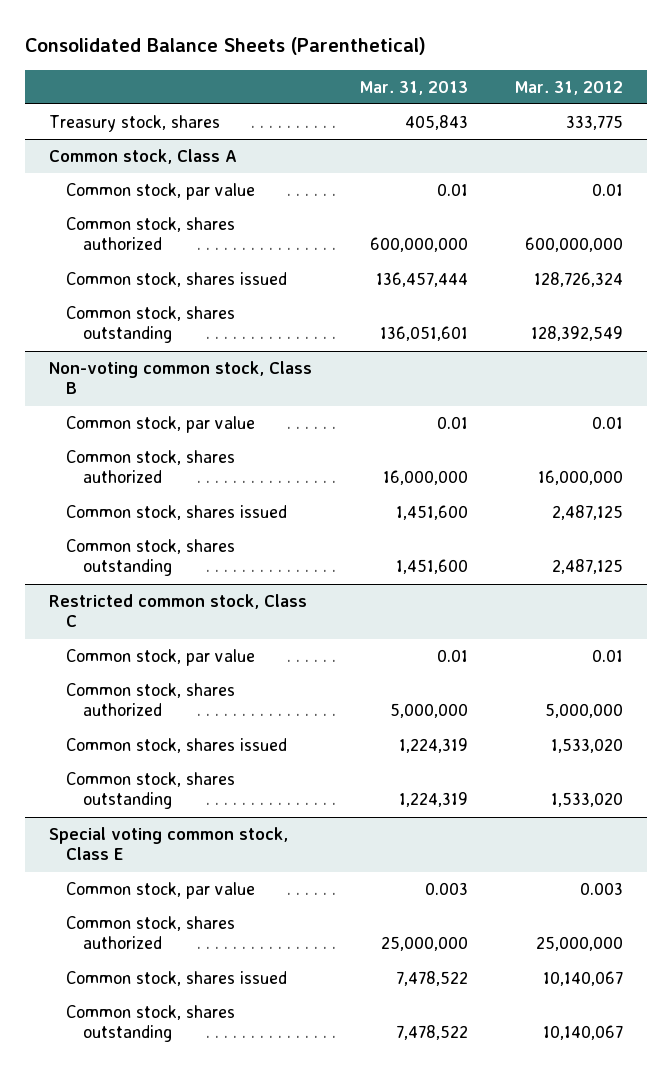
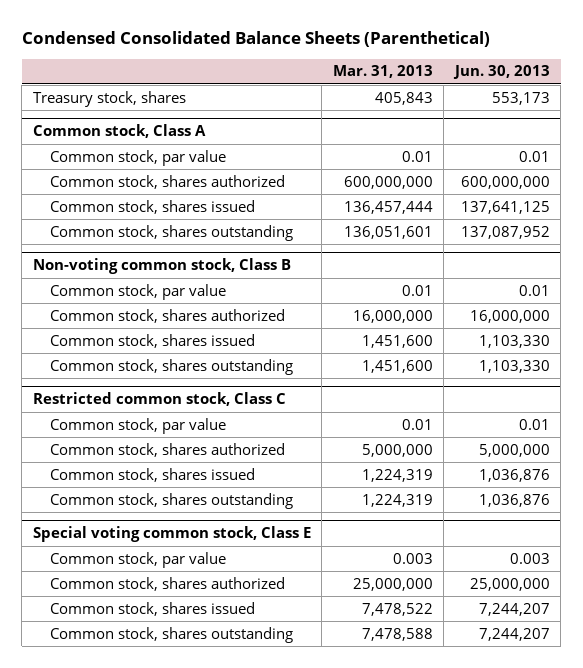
- Consolidated Balance Sheets (Parenthetical)
+ Condensed Consolidated Balance Sheets (Parenthetical)
- | Mar. 31, 2013 | Mar. 31, 2012
+ | Mar. 31, 2013 | Jun. 30, 2013
@ Special voting common stock, Class E
- Common stock, shares outstanding | 7,478,522 | 10,140,067
+ Common stock, shares outstanding | 7,478,588 | 7,244,207

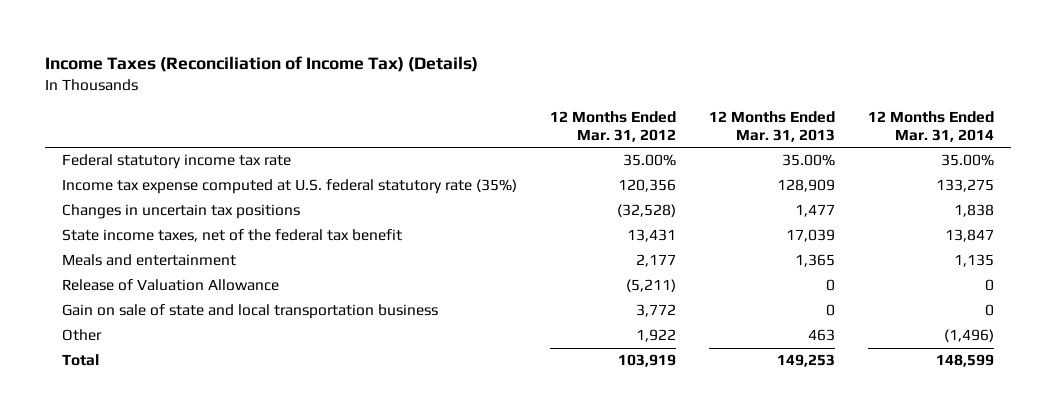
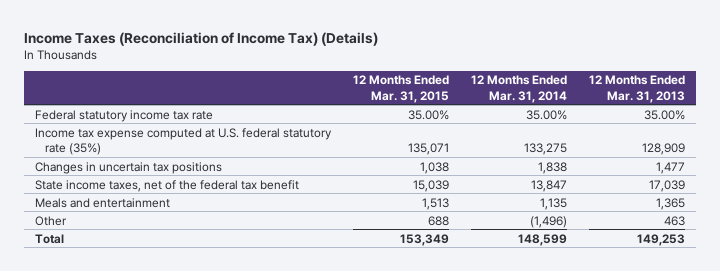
- | 12 Months Ended Mar. 31, 2012 | 12 Months Ended Mar. 31, 2013 | 12 Months Ended Mar. 31, 2014
+ | 12 Months Ended Mar. 31, 2015 | 12 Months Ended Mar. 31, 2014 | 12 Months Ended Mar. 31, 2013
- Release of Valuation Allowance | (5,211) | 0 | 0
- Gain on sale of state and local transportation business | 3,772 | 0 | 0

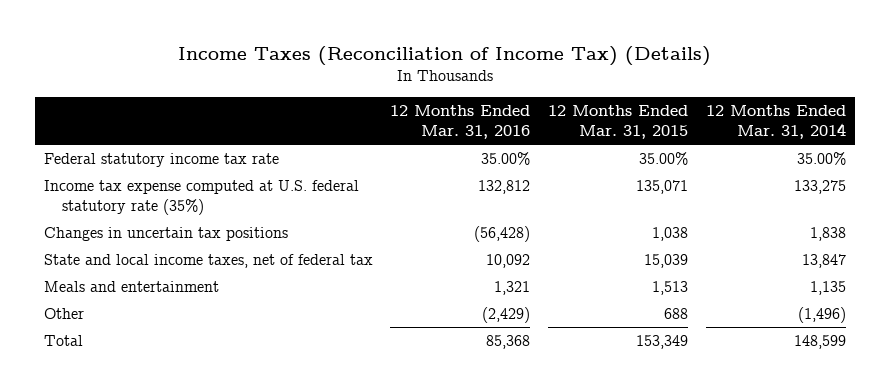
- | 12 Months Ended Mar. 31, 2015 | 12 Months Ended Mar. 31, 2014 | 12 Months Ended Mar. 31, 2013
+ | 12 Months Ended Mar. 31, 2016 | 12 Months Ended Mar. 31, 2015 | 12 Months Ended Mar. 31, 2014
- State income taxes, net of the federal tax benefit | 15,039 | 13,847 | 17,039
+ State and local income taxes, net of federal tax | 10,092 | 15,039 | 13,847

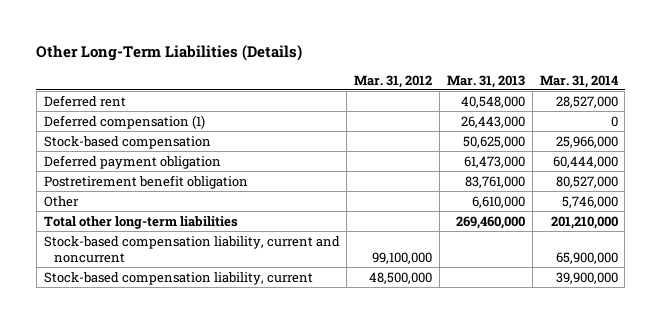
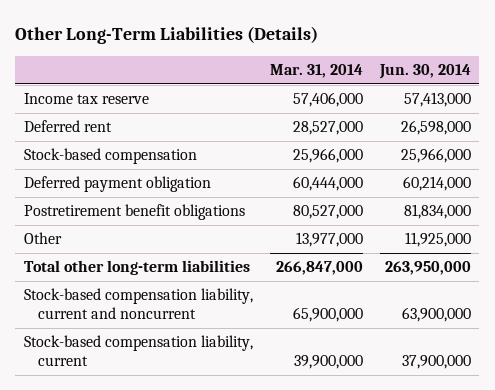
- | Mar. 31, 2012 | Mar. 31, 2013 | Mar. 31, 2014
+ | Mar. 31, 2014 | Jun. 30, 2014
+ Income tax reserve | 57,406,000 | 57,413,000
- Deferred compensation (1) | | 26,443,000 | 0
- Postretirement benefit obligation | | 83,761,000 | 80,527,000
- Other | | 6,610,000 | 5,746,000
- Total other long-term liabilities | | 269,460,000 | 201,210,000
+ Postretirement benefit obligations | 80,527,000 | 81,834,000
+ Other | 13,977,000 | 11,925,000
+ Total other long-term liabilities | 266,847,000 | 263,950,000

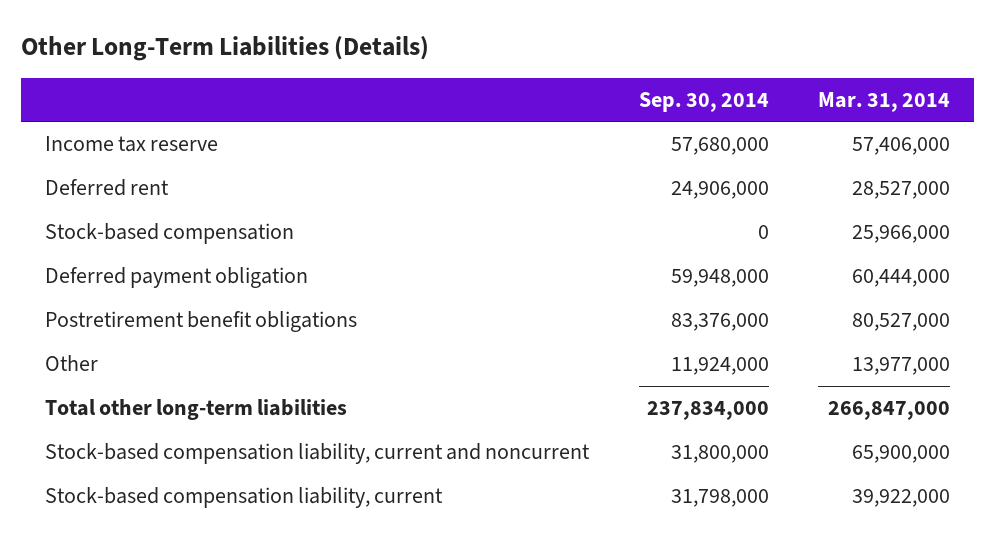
- | Mar. 31, 2014 | Jun. 30, 2014
+ | Sep. 30, 2014 | Mar. 31, 2014
- Stock-based compensation liability, current | 39,900,000 | 37,900,000
+ Stock-based compensation liability, current | 31,798,000 | 39,922,000

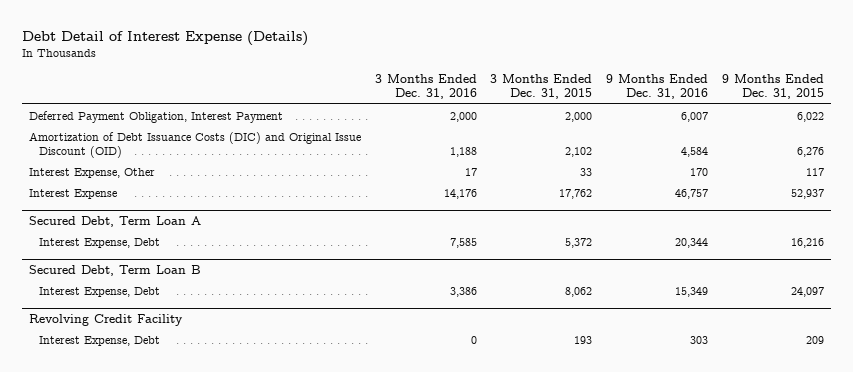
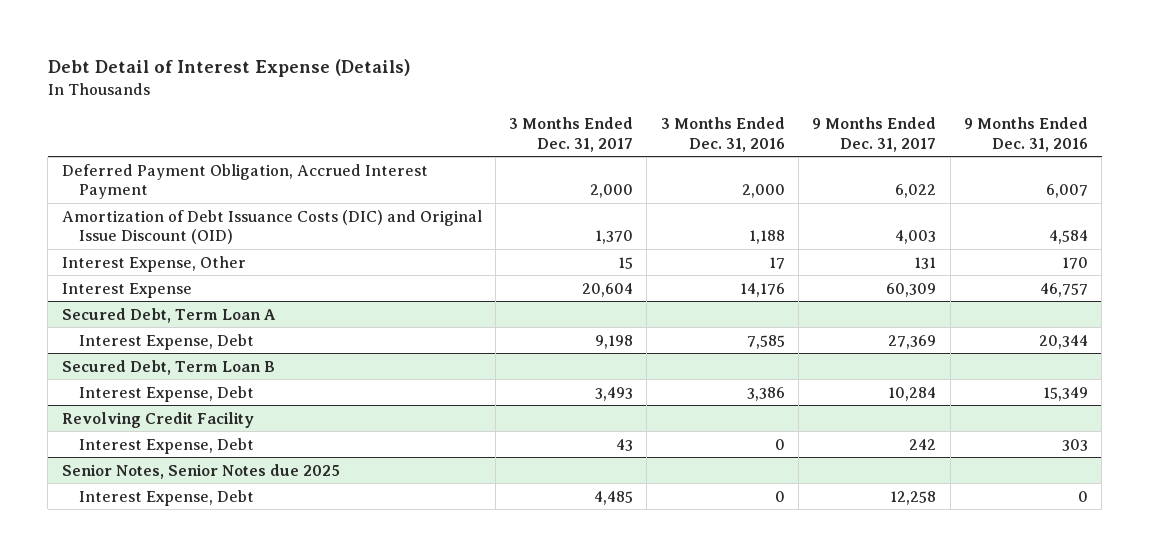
- | 3 Months Ended Dec. 31, 2016 | 3 Months Ended Dec. 31, 2015 | 9 Months Ended Dec. 31, 2016 | 9 Months Ended Dec. 31, 2015
+ | 3 Months Ended Dec. 31, 2017 | 3 Months Ended Dec. 31, 2016 | 9 Months Ended Dec. 31, 2017 | 9 Months Ended Dec. 31, 2016
- Deferred Payment Obligation, Interest Payment | 2,000 | 2,000 | 6,007 | 6,022
+ Deferred Payment Obligation, Accrued Interest Payment | 2,000 | 2,000 | 6,022 | 6,007
+ Senior Notes, Senior Notes due 2025
+ Interest Expense, Debt | 4,485 | 0 | 12,258 | 0

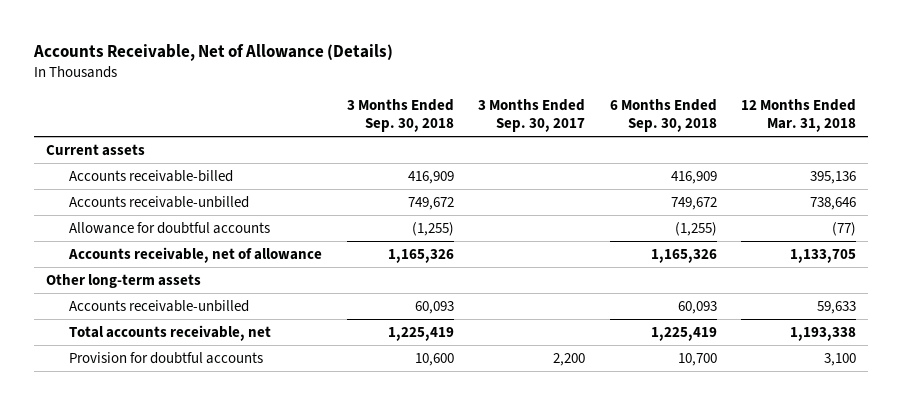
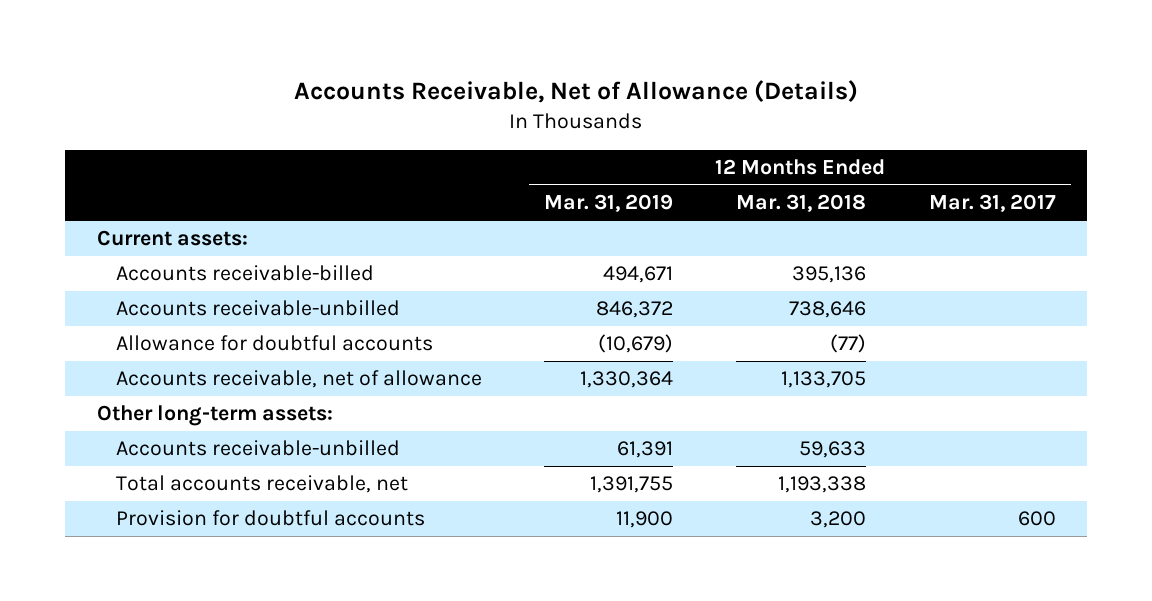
- | 3 Months Ended Sep. 30, 2018 | 3 Months Ended Sep. 30, 2017 | 6 Months Ended Sep. 30, 2018 | 12 Months Ended Mar. 31, 2018
+ | 12 Months Ended Mar. 31, 2019 | 12 Months Ended Mar. 31, 2018 | 12 Months Ended Mar. 31, 2017
- Current assets
+ Current assets:
- Other long-term assets
+ Other long-term assets:
- Provision for doubtful accounts | 10,600 | 2,200 | 10,700 | 3,100
+ Provision for doubtful accounts | 11,900 | 3,200 | 600

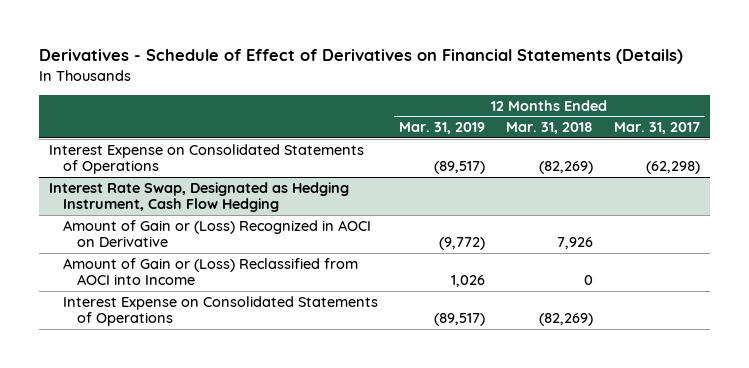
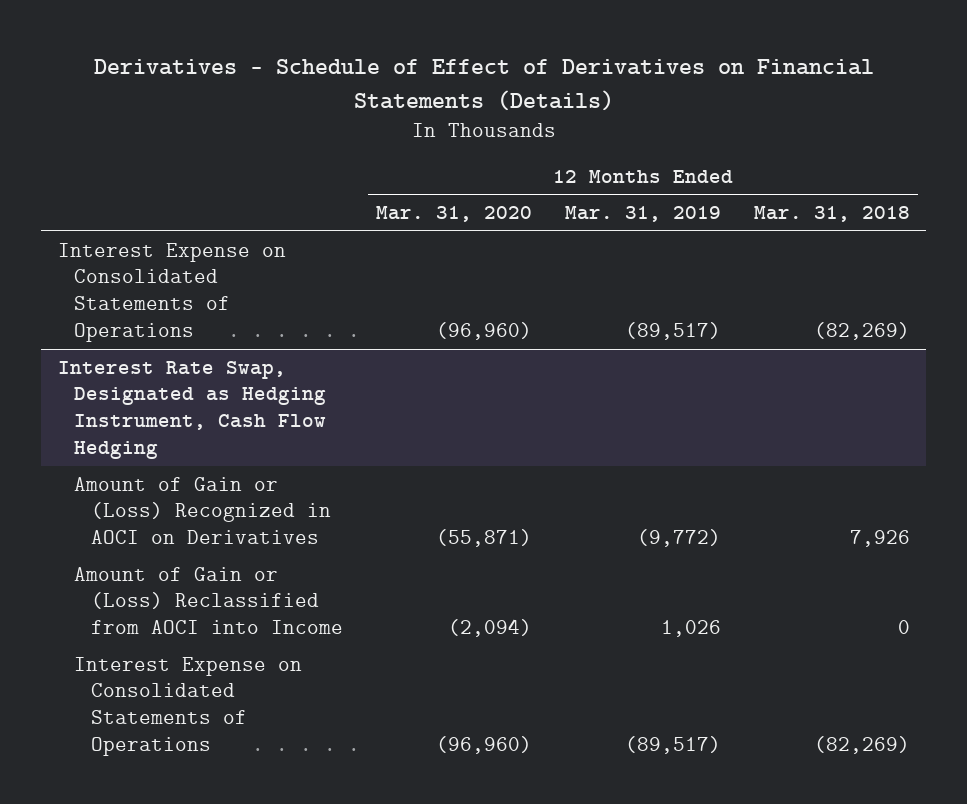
- | 12 Months Ended Mar. 31, 2019 | 12 Months Ended Mar. 31, 2018 | 12 Months Ended Mar. 31, 2017
+ | 12 Months Ended Mar. 31, 2020 | 12 Months Ended Mar. 31, 2019 | 12 Months Ended Mar. 31, 2018
@ Interest Rate Swap, Designated as Hedging Instrument, Cash Flow Hedging
- Amount of Gain or (Loss) Recognized in AOCI on Derivative | (9,772) | 7,926 |
+ Amount of Gain or (Loss) Recognized in AOCI on Derivatives | (55,871) | (9,772) | 7,926

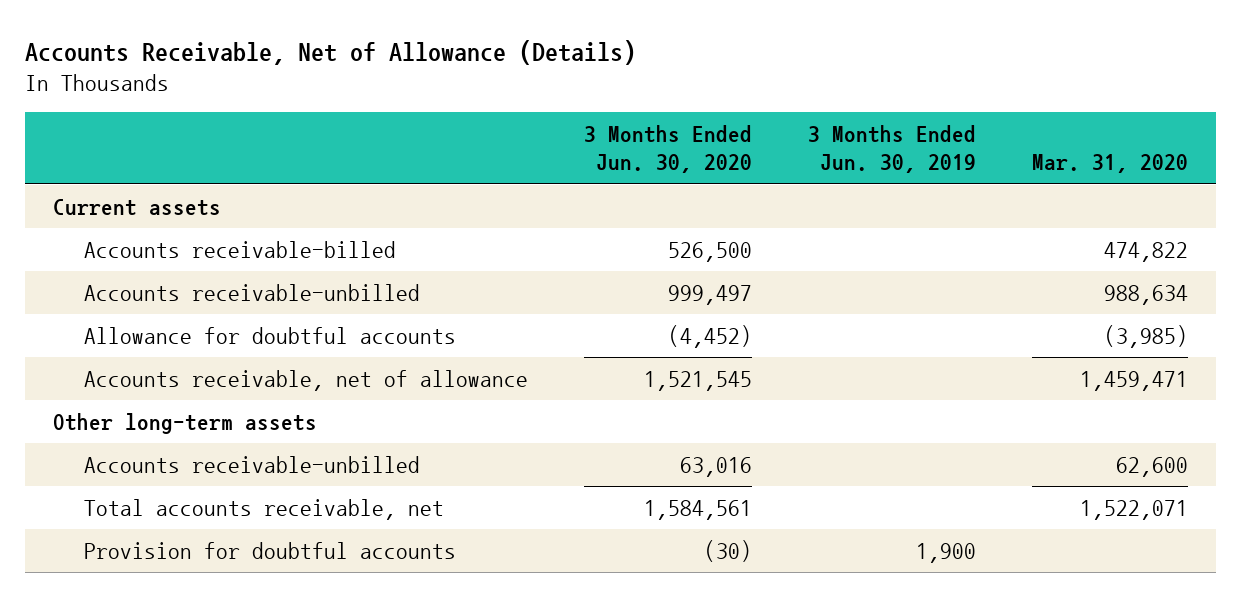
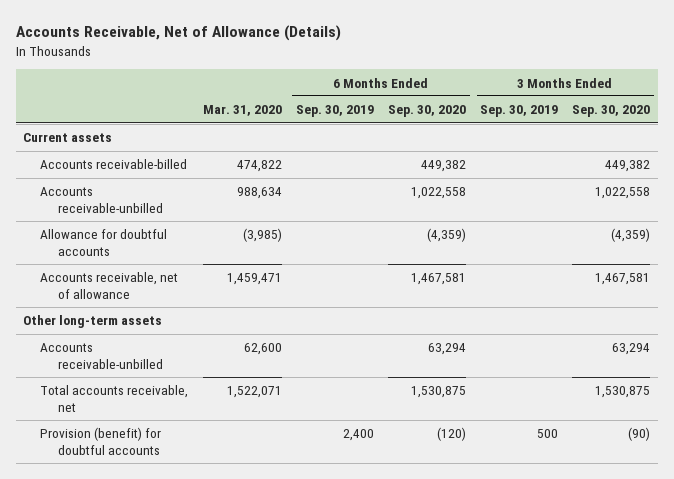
- | 3 Months Ended Jun. 30, 2020 | 3 Months Ended Jun. 30, 2019 | Mar. 31, 2020
+ | Mar. 31, 2020 | 6 Months Ended Sep. 30, 2019 | 6 Months Ended Sep. 30, 2020 | 3 Months Ended Sep. 30, 2019 | 3 Months Ended Sep. 30, 2020
- Provision for doubtful accounts | (30) | 1,900 |
+ Provision (benefit) for doubtful accounts | | 2,400 | (120) | 500 | (90)

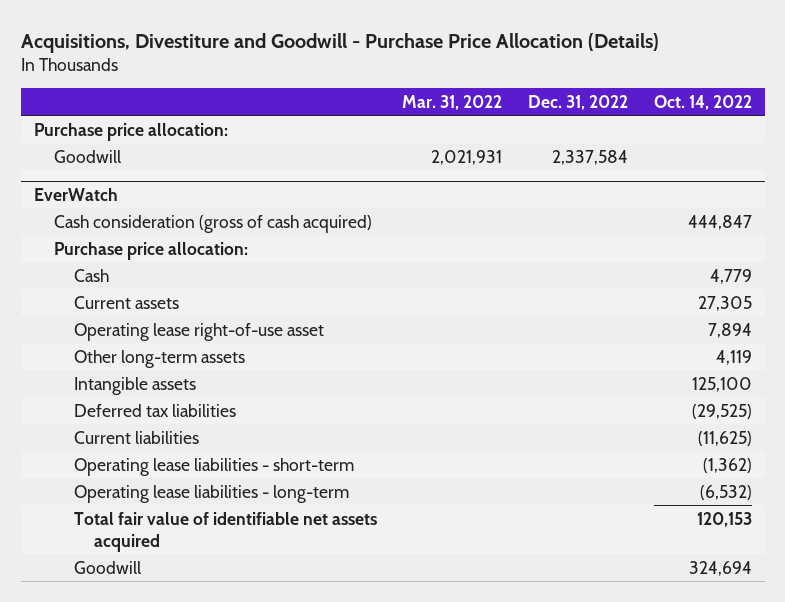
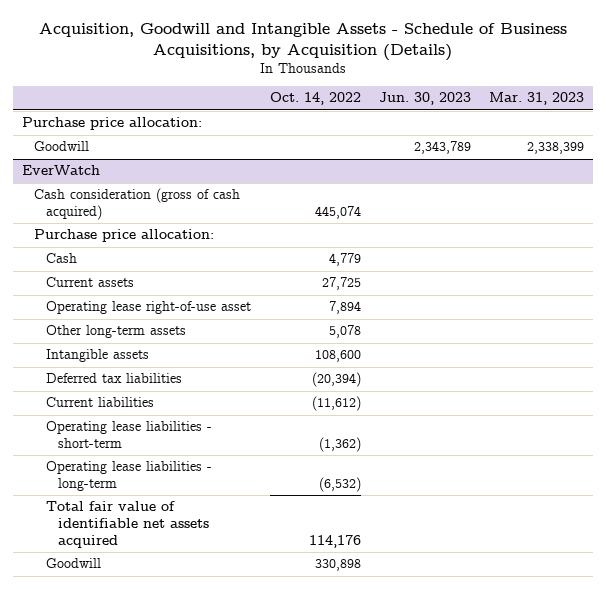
- Acquisitions, Divestiture and Goodwill - Purchase Price Allocation (Details)
+ Acquisition, Goodwill and Intangible Assets - Schedule of Business Acquisitions, by Acquisition (Details)
- | Mar. 31, 2022 | Dec. 31, 2022 | Oct. 14, 2022
+ | Oct. 14, 2022 | Jun. 30, 2023 | Mar. 31, 2023
@ EverWatch
- Cash consideration (gross of cash acquired) | | | 444,847
+ Cash consideration (gross of cash acquired) | 445,074 | |
- Current assets | | | 27,305
+ Current assets | 27,725 | |
- Other long-term assets | | | 4,119
- Intangible assets | | | 125,100
- Deferred tax liabilities | | | (29,525)
- Current liabilities | | | (11,625)
+ Other long-term assets | 5,078 | |
+ Intangible assets | 108,600 | |
+ Deferred tax liabilities | (20,394) | |
+ Current liabilities | (11,612) | |
- Total fair value of identifiable net assets acquired | | | 120,153
- Goodwill | | | 324,694
+ Total fair value of identifiable net assets acquired | 114,176 | |
+ Goodwill | 330,898 | |

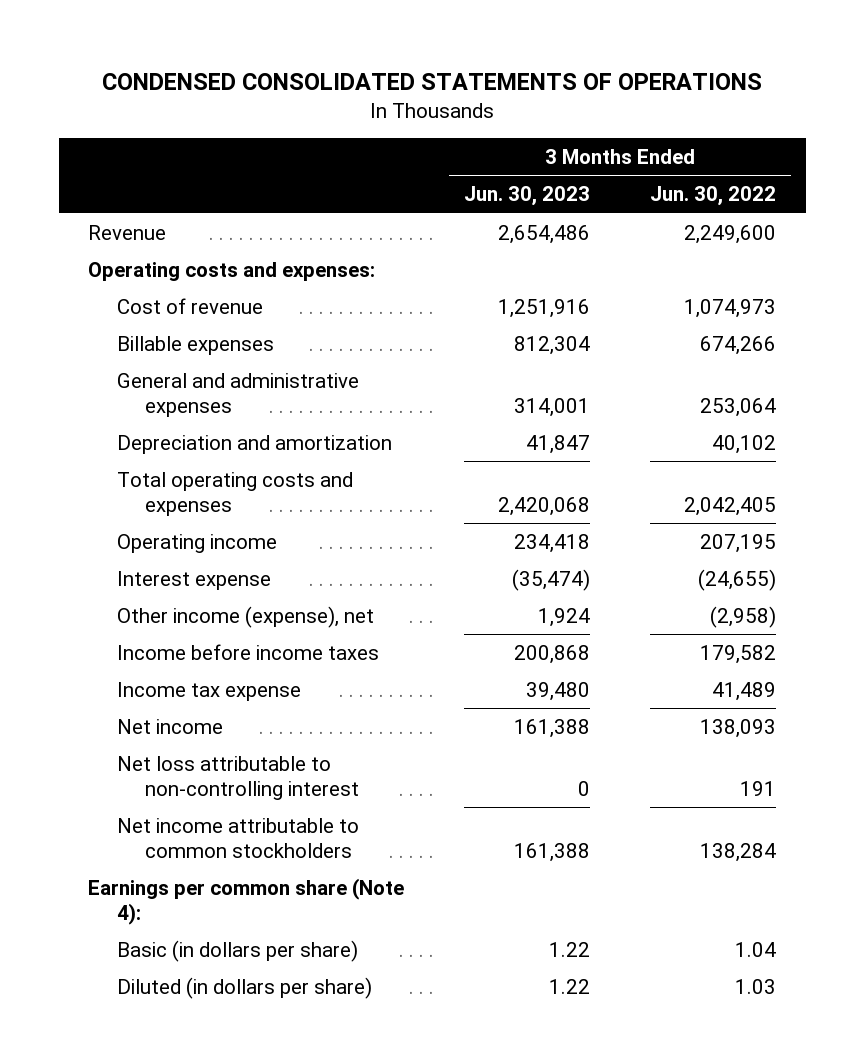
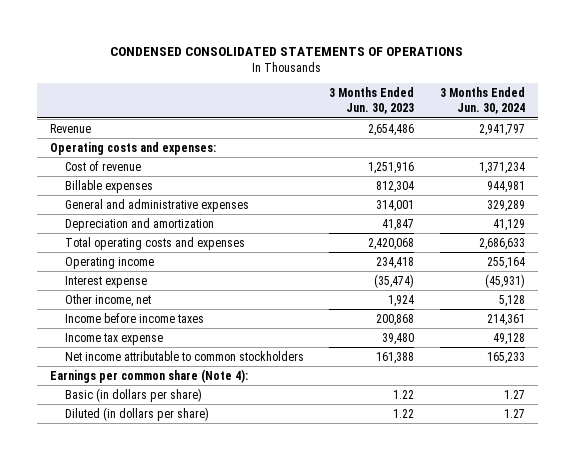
- | 3 Months Ended Jun. 30, 2023 | 3 Months Ended Jun. 30, 2022
+ | 3 Months Ended Jun. 30, 2023 | 3 Months Ended Jun. 30, 2024
- Other income (expense), net | 1,924 | (2,958)
+ Other income, net | 1,924 | 5,128
- Net income | 161,388 | 138,093
- Net loss attributable to non-controlling interest | 0 | 191

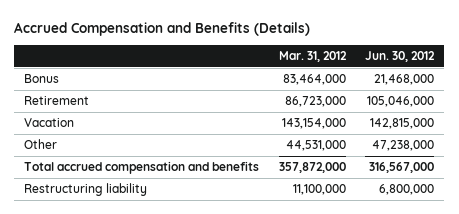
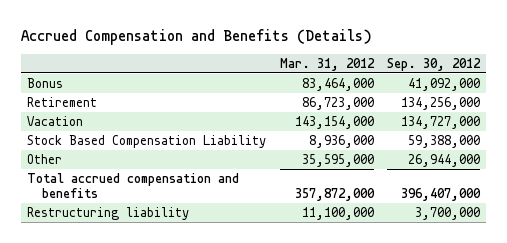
- | Mar. 31, 2012 | Jun. 30, 2012
+ | Mar. 31, 2012 | Sep. 30, 2012
- Other | 44,531,000 | 47,238,000
+ Stock Based Compensation Liability | 8,936,000 | 59,388,000
+ Other | 35,595,000 | 26,944,000

